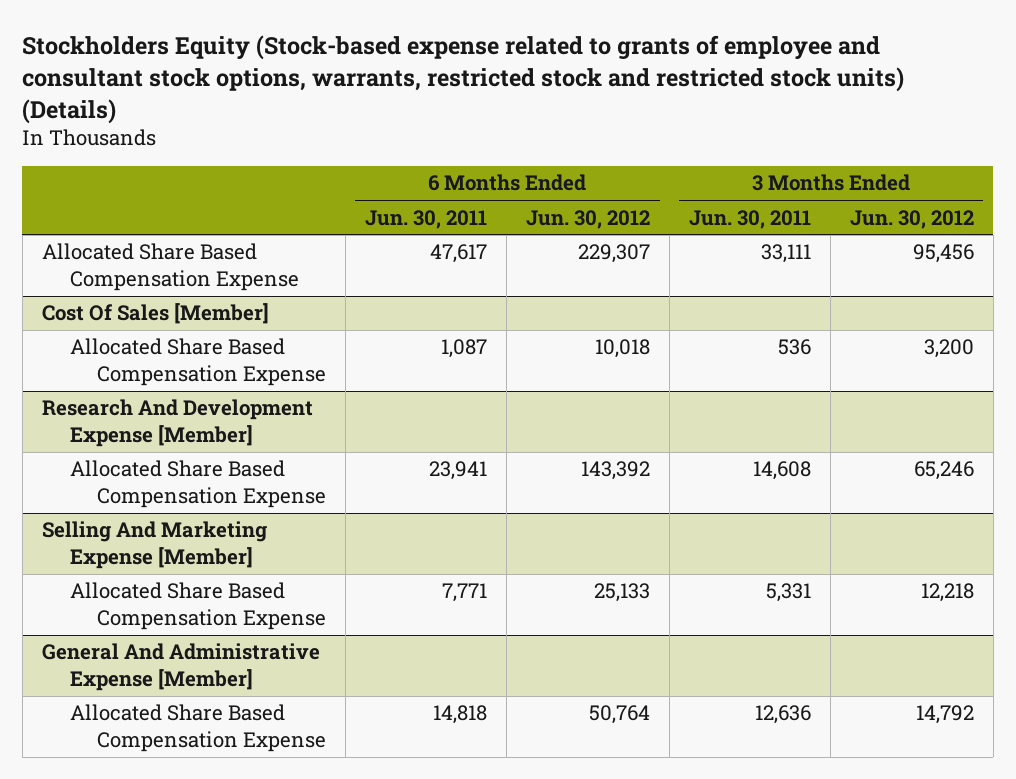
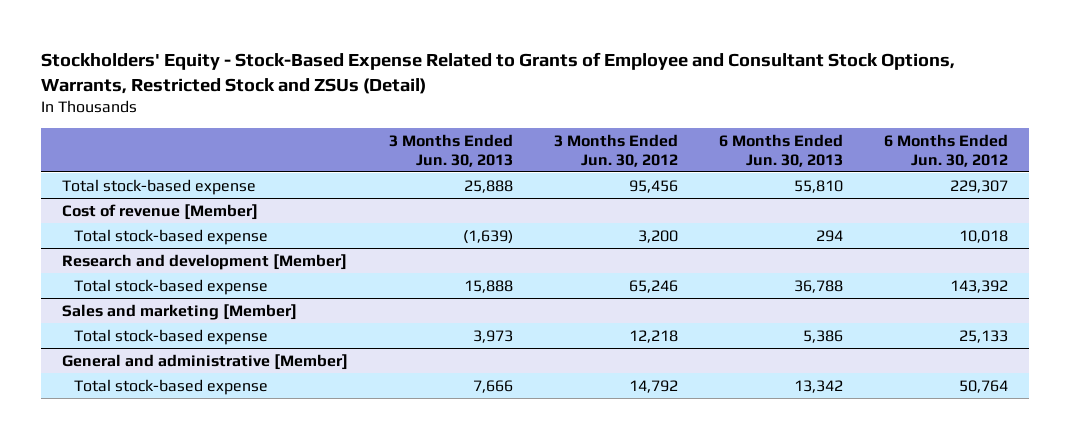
- Stockholders Equity (Stock-based expense related to grants of employee and consultant stock options, warrants, restricted stock and restricted stock units) (Details)
+ Stockholders' Equity - Stock-Based Expense Related to Grants of Employee and Consultant Stock Options, Warrants, Restricted Stock and ZSUs (Detail)
- | 6 Months Ended Jun. 30, 2011 | 6 Months Ended Jun. 30, 2012 | 3 Months Ended Jun. 30, 2011 | 3 Months Ended Jun. 30, 2012
+ | 3 Months Ended Jun. 30, 2013 | 3 Months Ended Jun. 30, 2012 | 6 Months Ended Jun. 30, 2013 | 6 Months Ended Jun. 30, 2012
- Allocated Share Based Compensation Expense | 47,617 | 229,307 | 33,111 | 95,456
- Cost Of Sales [Member]
- Allocated Share Based Compensation Expense | 1,087 | 10,018 | 536 | 3,200
- Research And Development Expense [Member]
- Allocated Share Based Compensation Expense | 23,941 | 143,392 | 14,608 | 65,246
- Selling And Marketing Expense [Member]
- Allocated Share Based Compensation Expense | 7,771 | 25,133 | 5,331 | 12,218
- General And Administrative Expense [Member]
- Allocated Share Based Compensation Expense | 14,818 | 50,764 | 12,636 | 14,792
+ Total stock-based expense | 25,888 | 95,456 | 55,810 | 229,307
+ Cost of revenue [Member]
+ Total stock-based expense | (1,639) | 3,200 | 294 | 10,018
+ Research and development [Member]
+ Total stock-based expense | 15,888 | 65,246 | 36,788 | 143,392
+ Sales and marketing [Member]
+ Total stock-based expense | 3,973 | 12,218 | 5,386 | 25,133
+ General and administrative [Member]
+ Total stock-based expense | 7,666 | 14,792 | 13,342 | 50,764

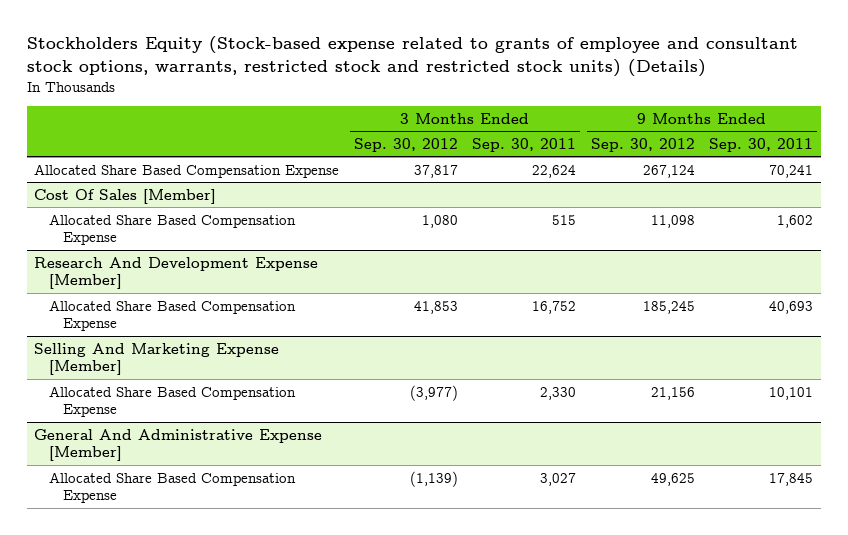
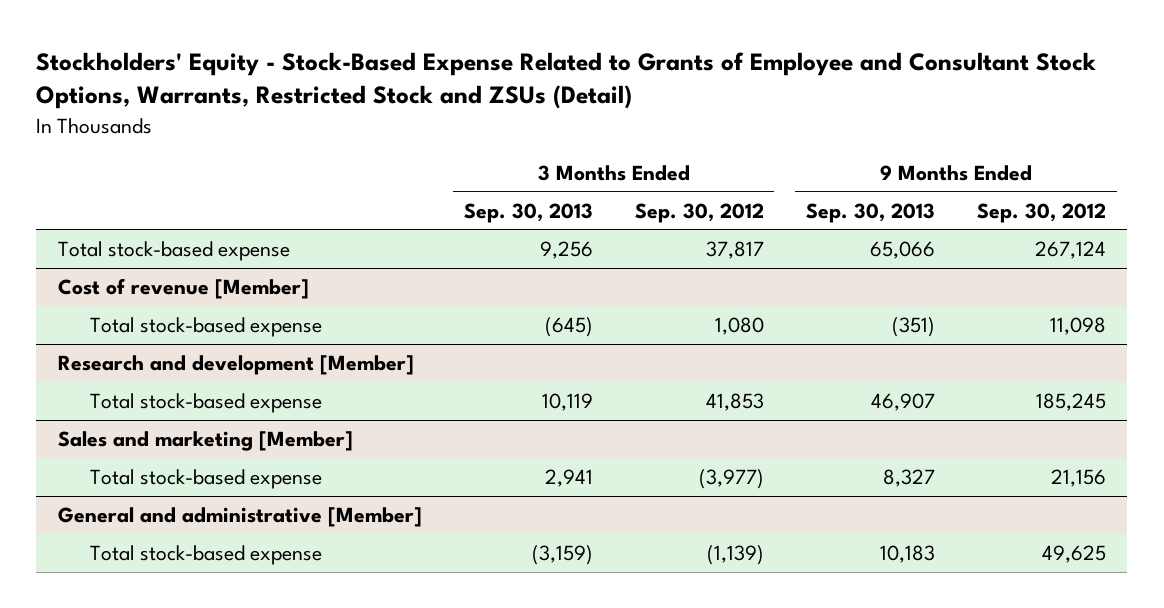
- Stockholders Equity (Stock-based expense related to grants of employee and consultant stock options, warrants, restricted stock and restricted stock units) (Details)
+ Stockholders' Equity - Stock-Based Expense Related to Grants of Employee and Consultant Stock Options, Warrants, Restricted Stock and ZSUs (Detail)
- | 3 Months Ended Sep. 30, 2012 | 3 Months Ended Sep. 30, 2011 | 9 Months Ended Sep. 30, 2012 | 9 Months Ended Sep. 30, 2011
+ | 3 Months Ended Sep. 30, 2013 | 3 Months Ended Sep. 30, 2012 | 9 Months Ended Sep. 30, 2013 | 9 Months Ended Sep. 30, 2012
- Allocated Share Based Compensation Expense | 37,817 | 22,624 | 267,124 | 70,241
- Cost Of Sales [Member]
- Allocated Share Based Compensation Expense | 1,080 | 515 | 11,098 | 1,602
- Research And Development Expense [Member]
- Allocated Share Based Compensation Expense | 41,853 | 16,752 | 185,245 | 40,693
- Selling And Marketing Expense [Member]
- Allocated Share Based Compensation Expense | (3,977) | 2,330 | 21,156 | 10,101
- General And Administrative Expense [Member]
- Allocated Share Based Compensation Expense | (1,139) | 3,027 | 49,625 | 17,845
+ Total stock-based expense | 9,256 | 37,817 | 65,066 | 267,124
+ Cost of revenue [Member]
+ Total stock-based expense | (645) | 1,080 | (351) | 11,098
+ Research and development [Member]
+ Total stock-based expense | 10,119 | 41,853 | 46,907 | 185,245
+ Sales and marketing [Member]
+ Total stock-based expense | 2,941 | (3,977) | 8,327 | 21,156
+ General and administrative [Member]
+ Total stock-based expense | (3,159) | (1,139) | 10,183 | 49,625

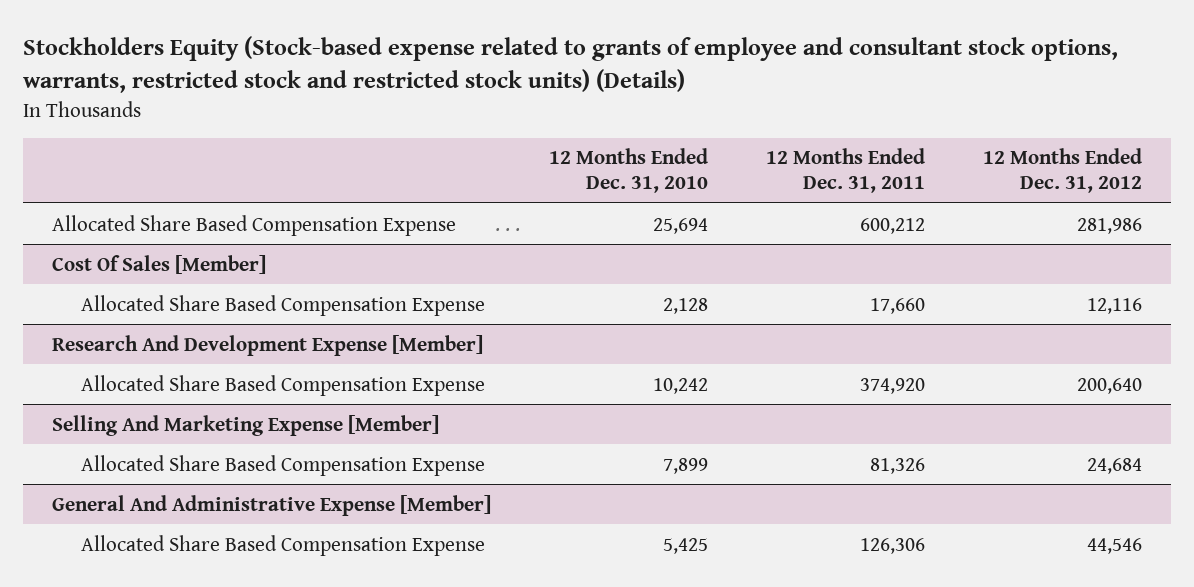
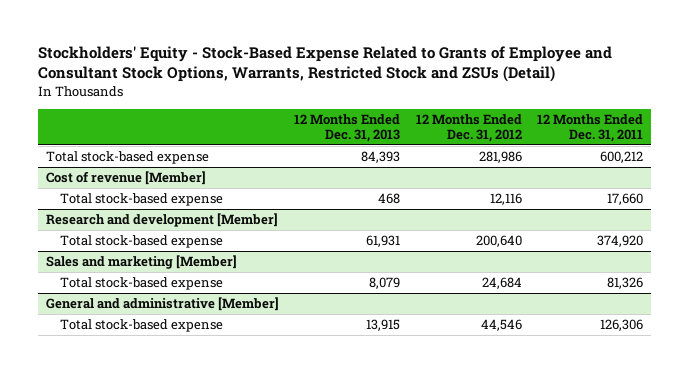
- Stockholders Equity (Stock-based expense related to grants of employee and consultant stock options, warrants, restricted stock and restricted stock units) (Details)
+ Stockholders' Equity - Stock-Based Expense Related to Grants of Employee and Consultant Stock Options, Warrants, Restricted Stock and ZSUs (Detail)
- | 12 Months Ended Dec. 31, 2010 | 12 Months Ended Dec. 31, 2011 | 12 Months Ended Dec. 31, 2012
+ | 12 Months Ended Dec. 31, 2013 | 12 Months Ended Dec. 31, 2012 | 12 Months Ended Dec. 31, 2011
- Allocated Share Based Compensation Expense | 25,694 | 600,212 | 281,986
- Cost Of Sales [Member]
- Allocated Share Based Compensation Expense | 2,128 | 17,660 | 12,116
- Research And Development Expense [Member]
- Allocated Share Based Compensation Expense | 10,242 | 374,920 | 200,640
- Selling And Marketing Expense [Member]
- Allocated Share Based Compensation Expense | 7,899 | 81,326 | 24,684
- General And Administrative Expense [Member]
- Allocated Share Based Compensation Expense | 5,425 | 126,306 | 44,546
+ Total stock-based expense | 84,393 | 281,986 | 600,212
+ Cost of revenue [Member]
+ Total stock-based expense | 468 | 12,116 | 17,660
+ Research and development [Member]
+ Total stock-based expense | 61,931 | 200,640 | 374,920
+ Sales and marketing [Member]
+ Total stock-based expense | 8,079 | 24,684 | 81,326
+ General and administrative [Member]
+ Total stock-based expense | 13,915 | 44,546 | 126,306

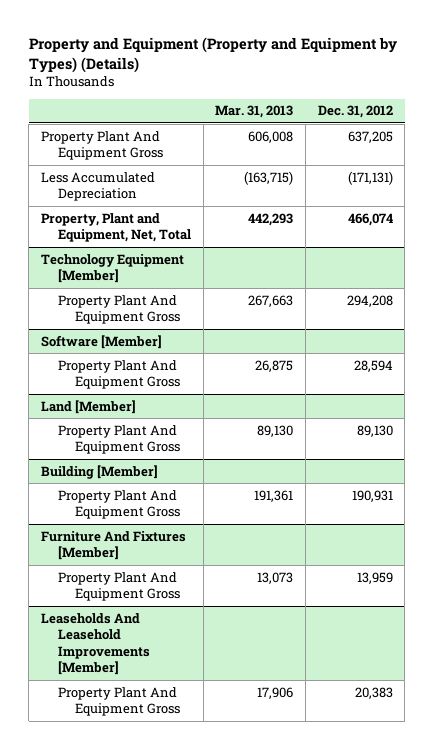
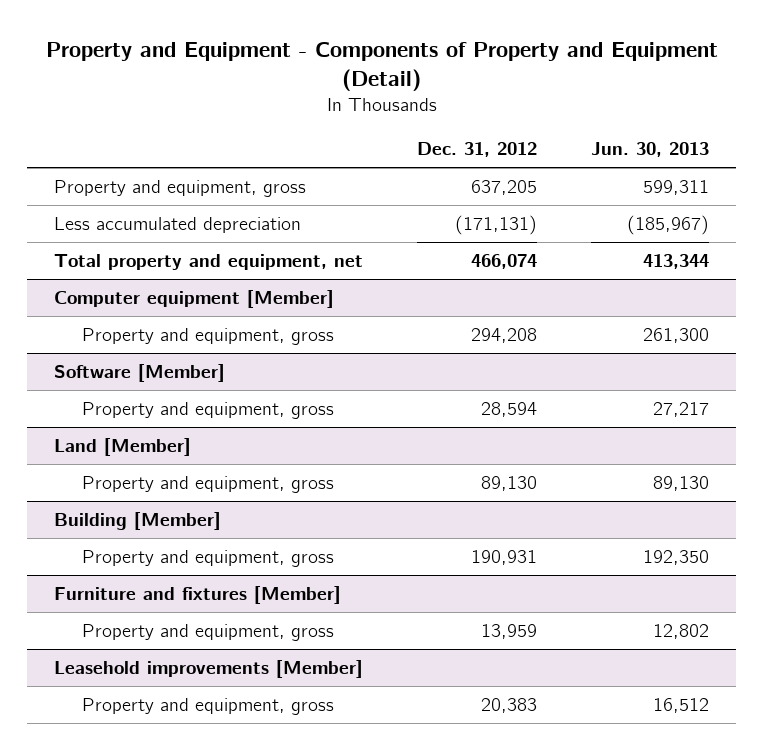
- Property and Equipment (Property and Equipment by Types) (Details)
+ Property and Equipment - Components of Property and Equipment (Detail)
- | Mar. 31, 2013 | Dec. 31, 2012
+ | Dec. 31, 2012 | Jun. 30, 2013
- Property Plant And Equipment Gross | 606,008 | 637,205
- Less Accumulated Depreciation | (163,715) | (171,131)
- Property, Plant and Equipment, Net, Total | 442,293 | 466,074
- Technology Equipment [Member]
- Property Plant And Equipment Gross | 267,663 | 294,208
+ Property and equipment, gross | 637,205 | 599,311
+ Less accumulated depreciation | (171,131) | (185,967)
+ Total property and equipment, net | 466,074 | 413,344
+ Computer equipment [Member]
+ Property and equipment, gross | 294,208 | 261,300
@ Software [Member]
- Property Plant And Equipment Gross | 26,875 | 28,594
+ Property and equipment, gross | 28,594 | 27,217
@ Land [Member]
- Property Plant And Equipment Gross | 89,130 | 89,130
+ Property and equipment, gross | 89,130 | 89,130
@ Building [Member]
- Property Plant And Equipment Gross | 191,361 | 190,931
- Furniture And Fixtures [Member]
- Property Plant And Equipment Gross | 13,073 | 13,959
- Leaseholds And Leasehold Improvements [Member]
- Property Plant And Equipment Gross | 17,906 | 20,383
@ Building [Member]
+ Property and equipment, gross | 190,931 | 192,350
+ Furniture and fixtures [Member]
+ Property and equipment, gross | 13,959 | 12,802
+ Leasehold improvements [Member]
+ Property and equipment, gross | 20,383 | 16,512

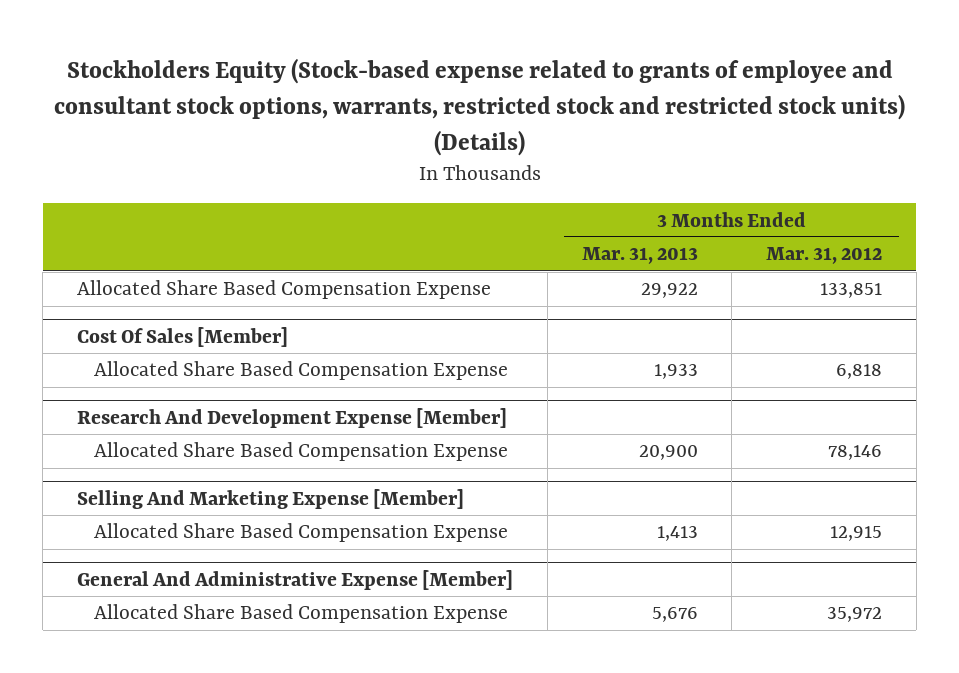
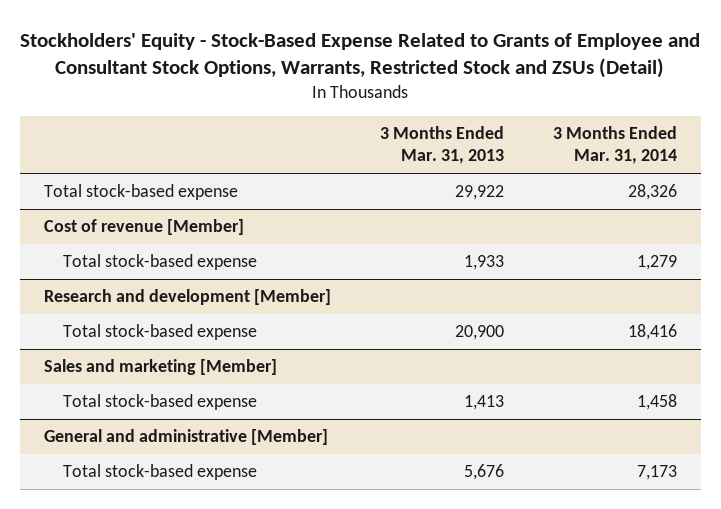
- Stockholders Equity (Stock-based expense related to grants of employee and consultant stock options, warrants, restricted stock and restricted stock units) (Details)
+ Stockholders' Equity - Stock-Based Expense Related to Grants of Employee and Consultant Stock Options, Warrants, Restricted Stock and ZSUs (Detail)
- | 3 Months Ended Mar. 31, 2013 | 3 Months Ended Mar. 31, 2012
+ | 3 Months Ended Mar. 31, 2013 | 3 Months Ended Mar. 31, 2014
- Allocated Share Based Compensation Expense | 29,922 | 133,851
- Cost Of Sales [Member]
- Allocated Share Based Compensation Expense | 1,933 | 6,818
- Research And Development Expense [Member]
- Allocated Share Based Compensation Expense | 20,900 | 78,146
- Selling And Marketing Expense [Member]
- Allocated Share Based Compensation Expense | 1,413 | 12,915
- General And Administrative Expense [Member]
- Allocated Share Based Compensation Expense | 5,676 | 35,972
+ Total stock-based expense | 29,922 | 28,326
+ Cost of revenue [Member]
+ Total stock-based expense | 1,933 | 1,279
+ Research and development [Member]
+ Total stock-based expense | 20,900 | 18,416
+ Sales and marketing [Member]
+ Total stock-based expense | 1,413 | 1,458
+ General and administrative [Member]
+ Total stock-based expense | 5,676 | 7,173

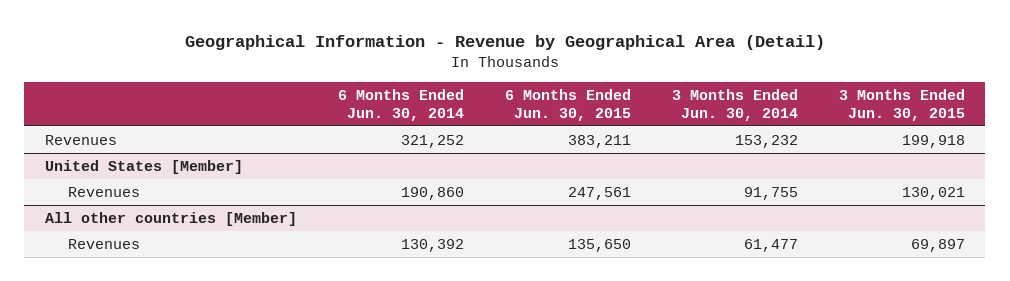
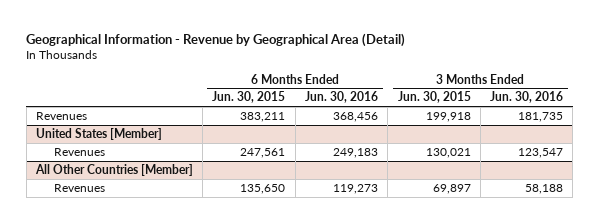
- | 6 Months Ended Jun. 30, 2014 | 6 Months Ended Jun. 30, 2015 | 3 Months Ended Jun. 30, 2014 | 3 Months Ended Jun. 30, 2015
+ | 6 Months Ended Jun. 30, 2015 | 6 Months Ended Jun. 30, 2016 | 3 Months Ended Jun. 30, 2015 | 3 Months Ended Jun. 30, 2016
- All other countries [Member]
+ All Other Countries [Member]

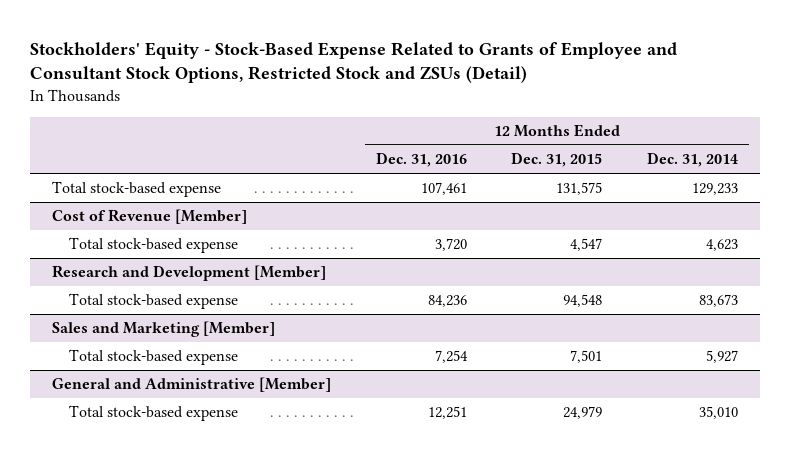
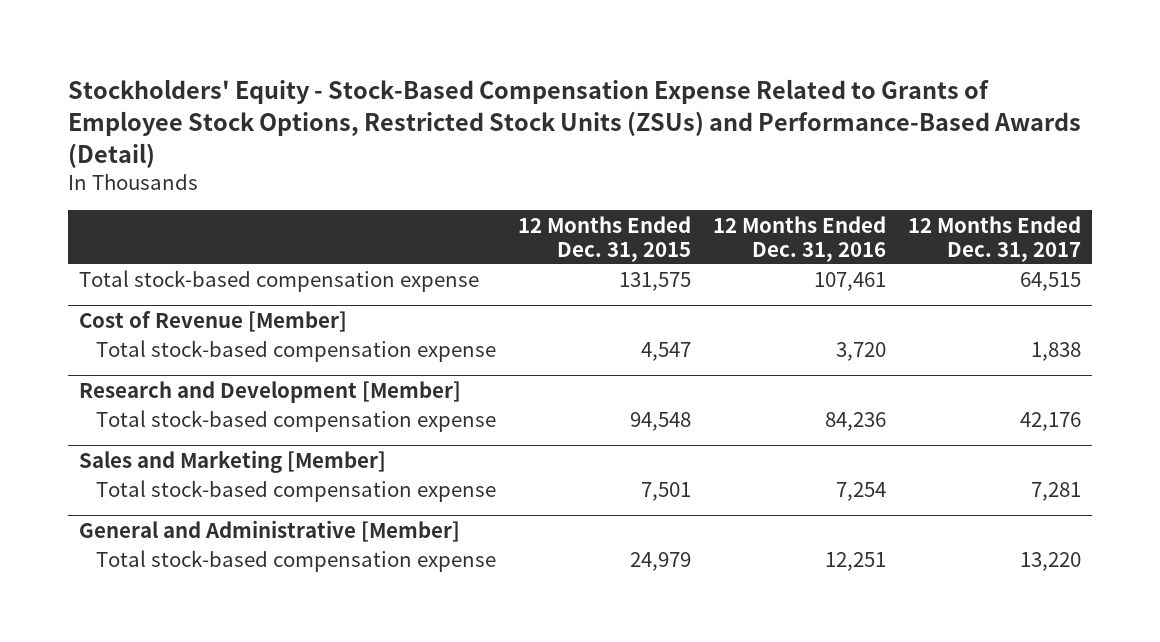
- Stockholders' Equity - Stock-Based Expense Related to Grants of Employee and Consultant Stock Options, Restricted Stock and ZSUs (Detail)
+ Stockholders' Equity - Stock-Based Compensation Expense Related to Grants of Employee Stock Options, Restricted Stock Units (ZSUs) and Performance-Based Awards (Detail)
- | 12 Months Ended Dec. 31, 2016 | 12 Months Ended Dec. 31, 2015 | 12 Months Ended Dec. 31, 2014
+ | 12 Months Ended Dec. 31, 2015 | 12 Months Ended Dec. 31, 2016 | 12 Months Ended Dec. 31, 2017
- Total stock-based expense | 107,461 | 131,575 | 129,233
+ Total stock-based compensation expense | 131,575 | 107,461 | 64,515
@ Cost of Revenue [Member]
- Total stock-based expense | 3,720 | 4,547 | 4,623
+ Total stock-based compensation expense | 4,547 | 3,720 | 1,838
@ Research and Development [Member]
- Total stock-based expense | 84,236 | 94,548 | 83,673
+ Total stock-based compensation expense | 94,548 | 84,236 | 42,176
@ Sales and Marketing [Member]
- Total stock-based expense | 7,254 | 7,501 | 5,927
+ Total stock-based compensation expense | 7,501 | 7,254 | 7,281
@ General and Administrative [Member]
- Total stock-based expense | 12,251 | 24,979 | 35,010
+ Total stock-based compensation expense | 24,979 | 12,251 | 13,220

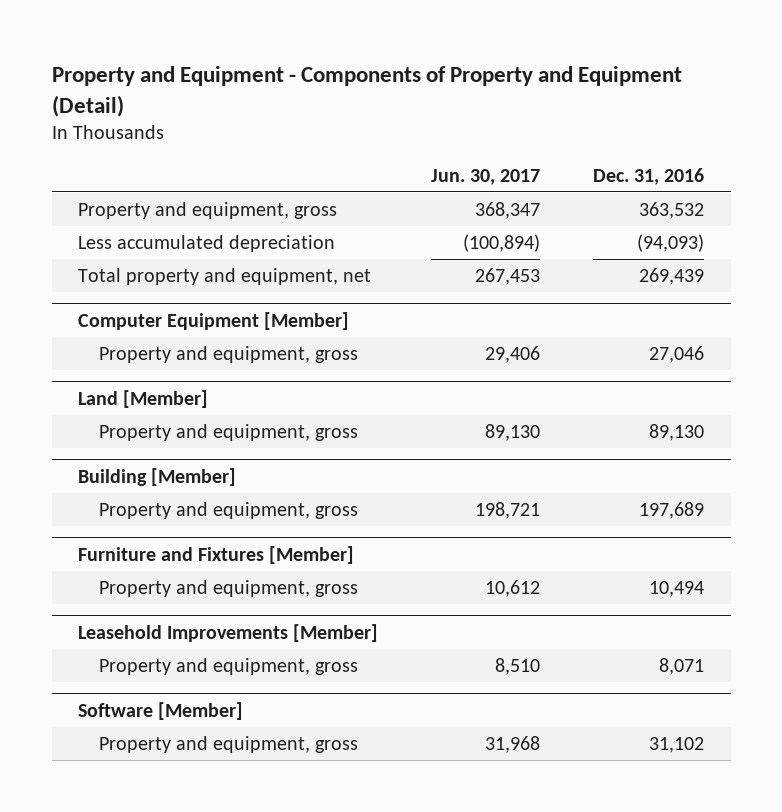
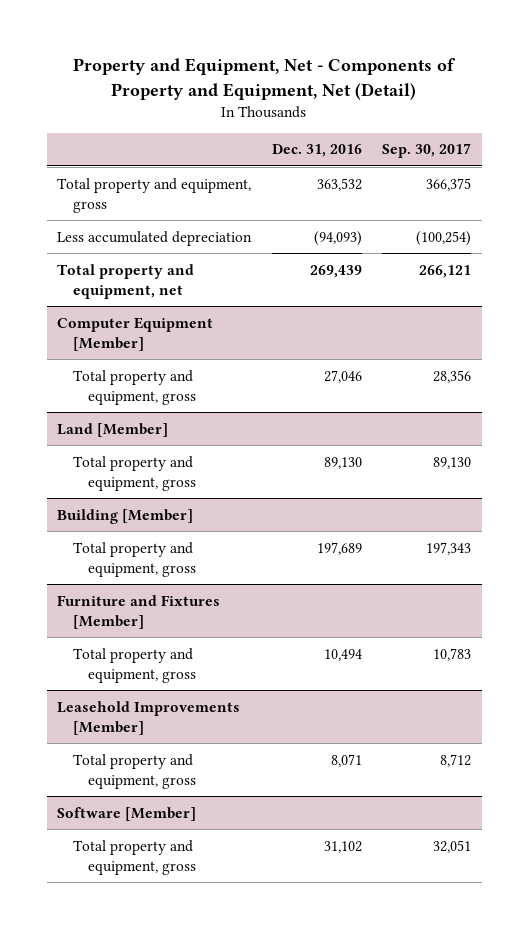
- Property and Equipment - Components of Property and Equipment (Detail)
+ Property and Equipment, Net - Components of Property and Equipment, Net (Detail)
- | Jun. 30, 2017 | Dec. 31, 2016
+ | Dec. 31, 2016 | Sep. 30, 2017
- Property and equipment, gross | 368,347 | 363,532
+ Total property and equipment, gross | 363,532 | 366,375
@ Computer Equipment [Member]
- Property and equipment, gross | 29,406 | 27,046
+ Total property and equipment, gross | 27,046 | 28,356
@ Land [Member]
- Property and equipment, gross | 89,130 | 89,130
+ Total property and equipment, gross | 89,130 | 89,130
@ Building [Member]
- Property and equipment, gross | 198,721 | 197,689
+ Total property and equipment, gross | 197,689 | 197,343
@ Furniture and Fixtures [Member]
- Property and equipment, gross | 10,612 | 10,494
+ Total property and equipment, gross | 10,494 | 10,783
@ Leasehold Improvements [Member]
- Property and equipment, gross | 8,510 | 8,071
+ Total property and equipment, gross | 8,071 | 8,712
@ Software [Member]
- Property and equipment, gross | 31,968 | 31,102
+ Total property and equipment, gross | 31,102 | 32,051

